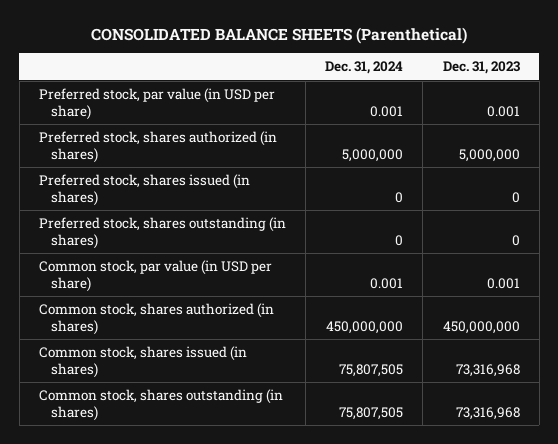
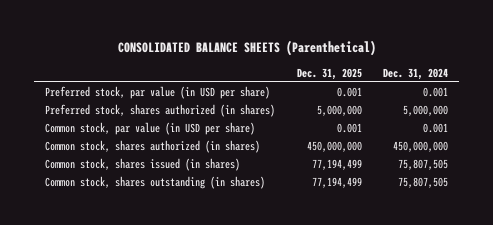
- | Dec. 31, 2024 | Dec. 31, 2023
+ | Dec. 31, 2025 | Dec. 31, 2024
- Preferred stock, shares issued (in shares) | 0 | 0
- Preferred stock, shares outstanding (in shares) | 0 | 0

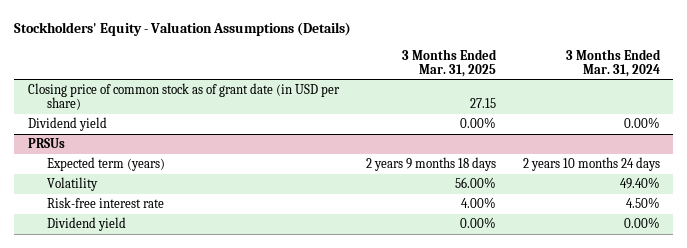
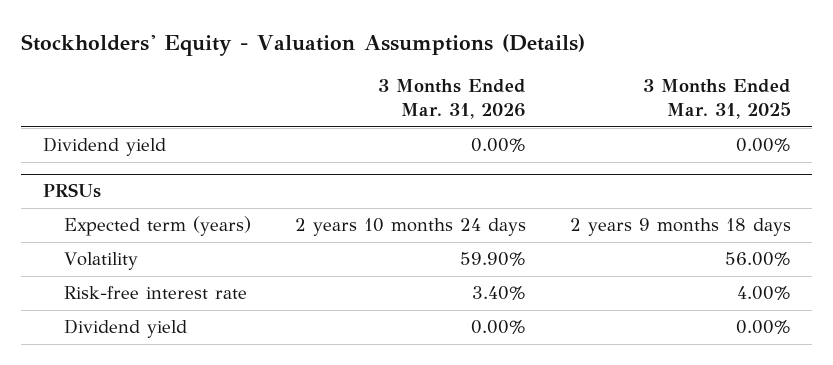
- | 3 Months Ended Mar. 31, 2025 | 3 Months Ended Mar. 31, 2024
+ | 3 Months Ended Mar. 31, 2026 | 3 Months Ended Mar. 31, 2025
- Closing price of common stock as of grant date (in USD per share) | 27.15 |

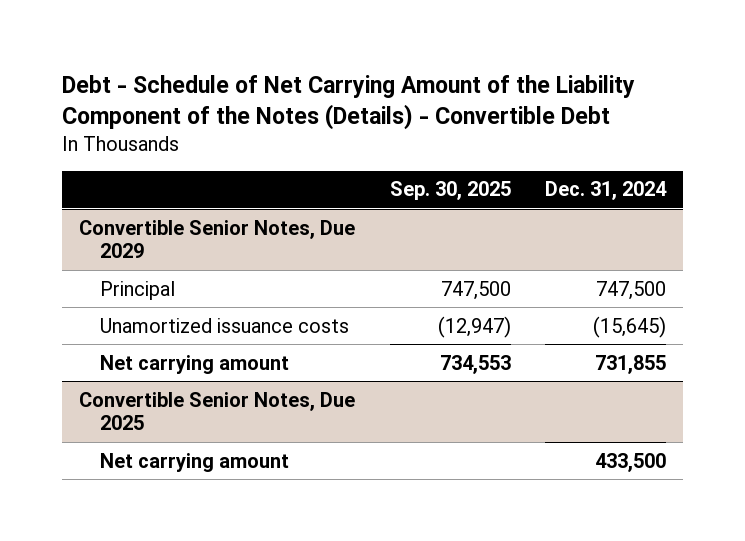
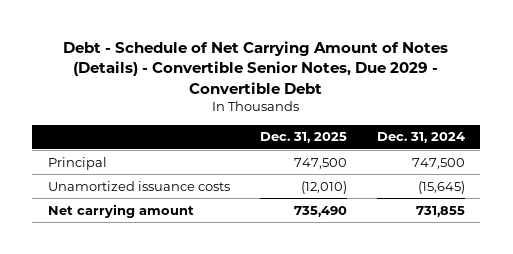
- Debt - Schedule of Net Carrying Amount of the Liability Component of the Notes (Details) - Convertible Debt
+ Debt - Schedule of Net Carrying Amount of Notes (Details) - Convertible Senior Notes, Due 2029 - Convertible Debt
- | Sep. 30, 2025 | Dec. 31, 2024
+ | Dec. 31, 2025 | Dec. 31, 2024
- Convertible Senior Notes, Due 2029
- Convertible Senior Notes, Due 2025
- Net carrying amount | | 433,500

